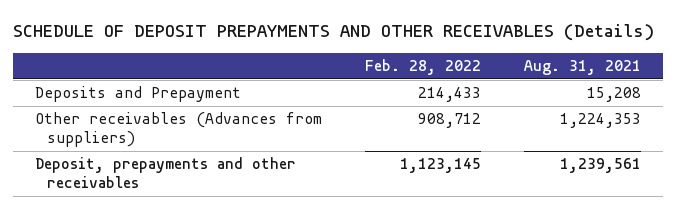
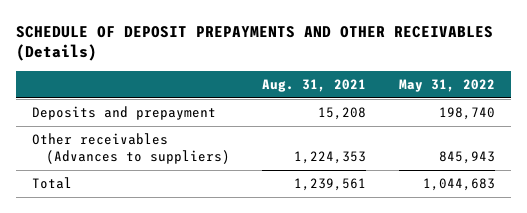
- | Feb. 28, 2022 | Aug. 31, 2021
+ | Aug. 31, 2021 | May 31, 2022
- Deposits and Prepayment | 214,433 | 15,208
- Other receivables (Advances from suppliers) | 908,712 | 1,224,353
- Deposit, prepayments and other receivables | 1,123,145 | 1,239,561
+ Deposits and prepayment | 15,208 | 198,740
+ Other receivables (Advances to suppliers) | 1,224,353 | 845,943
+ Total | 1,239,561 | 1,044,683

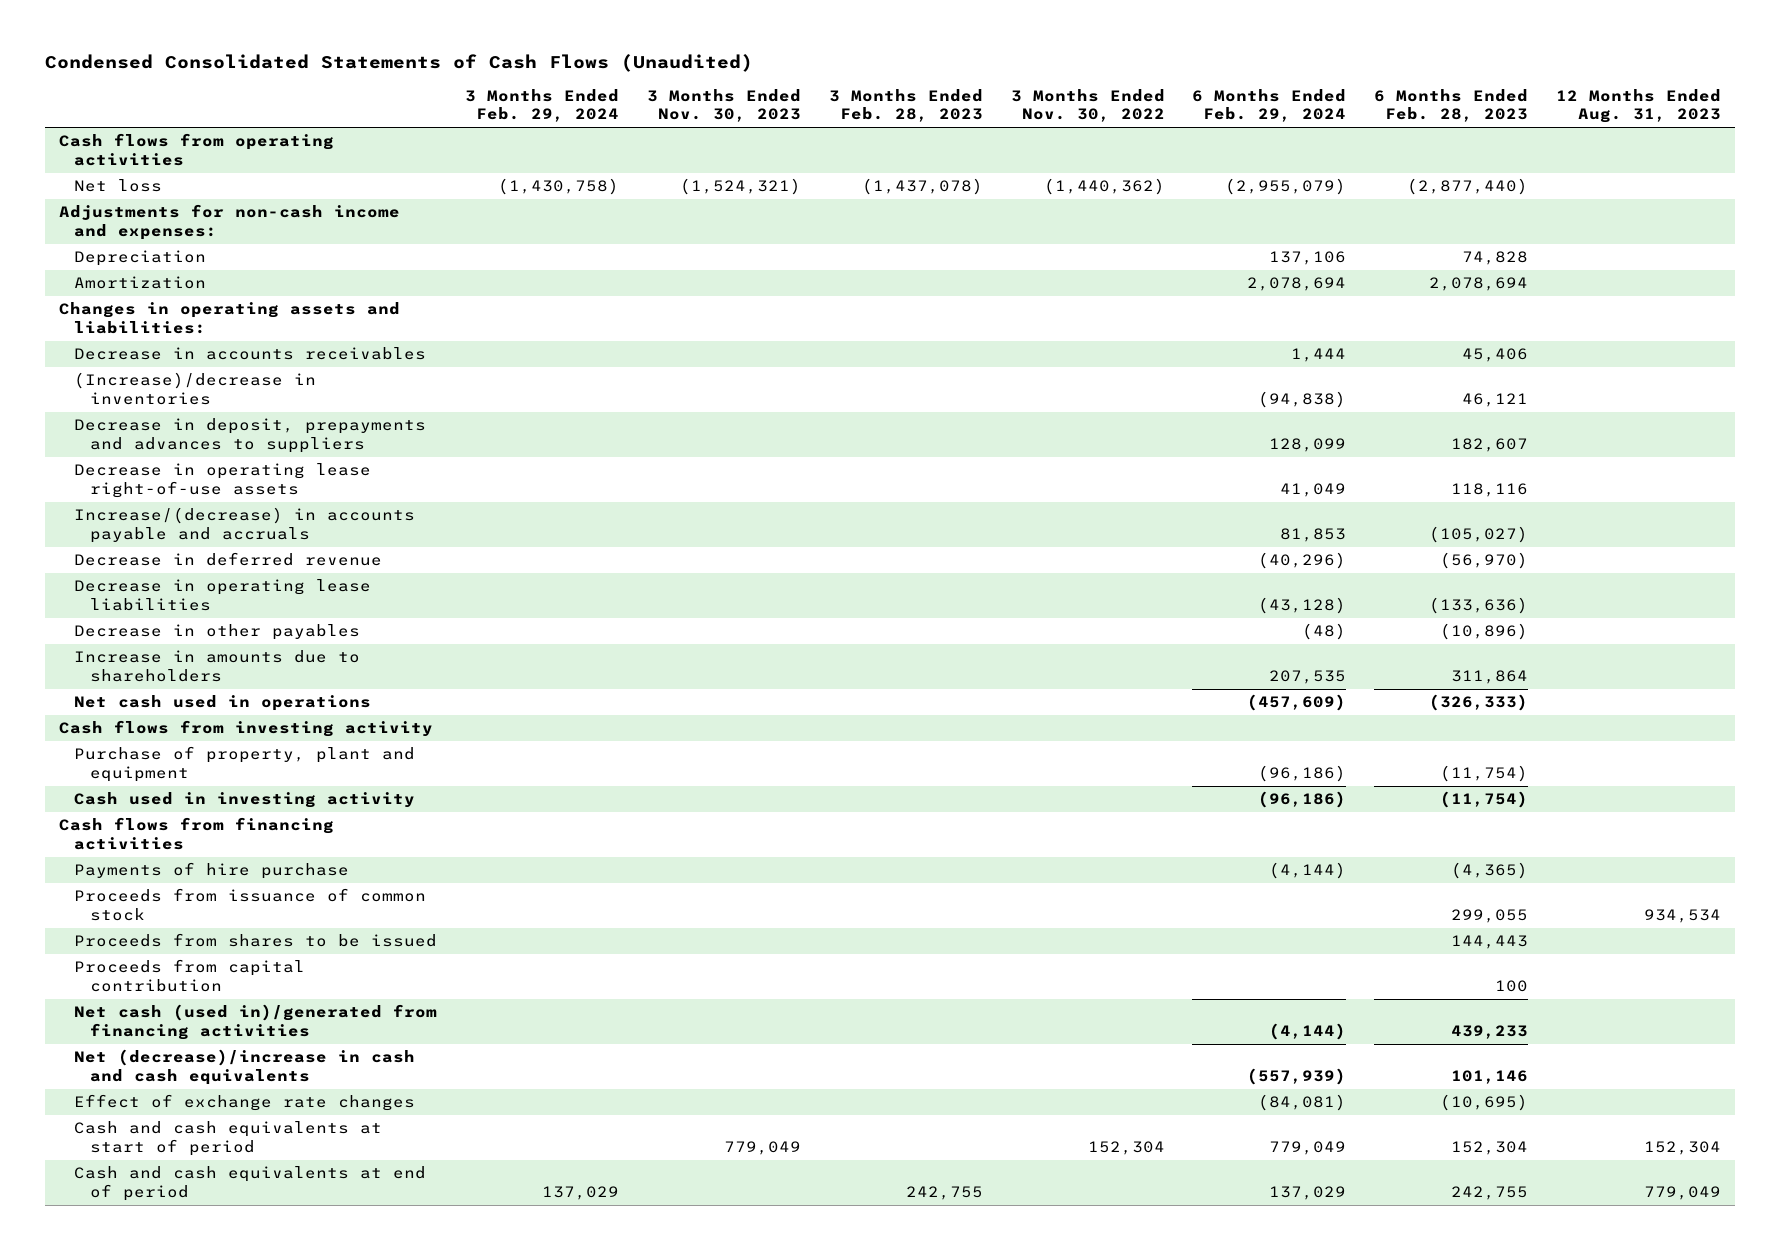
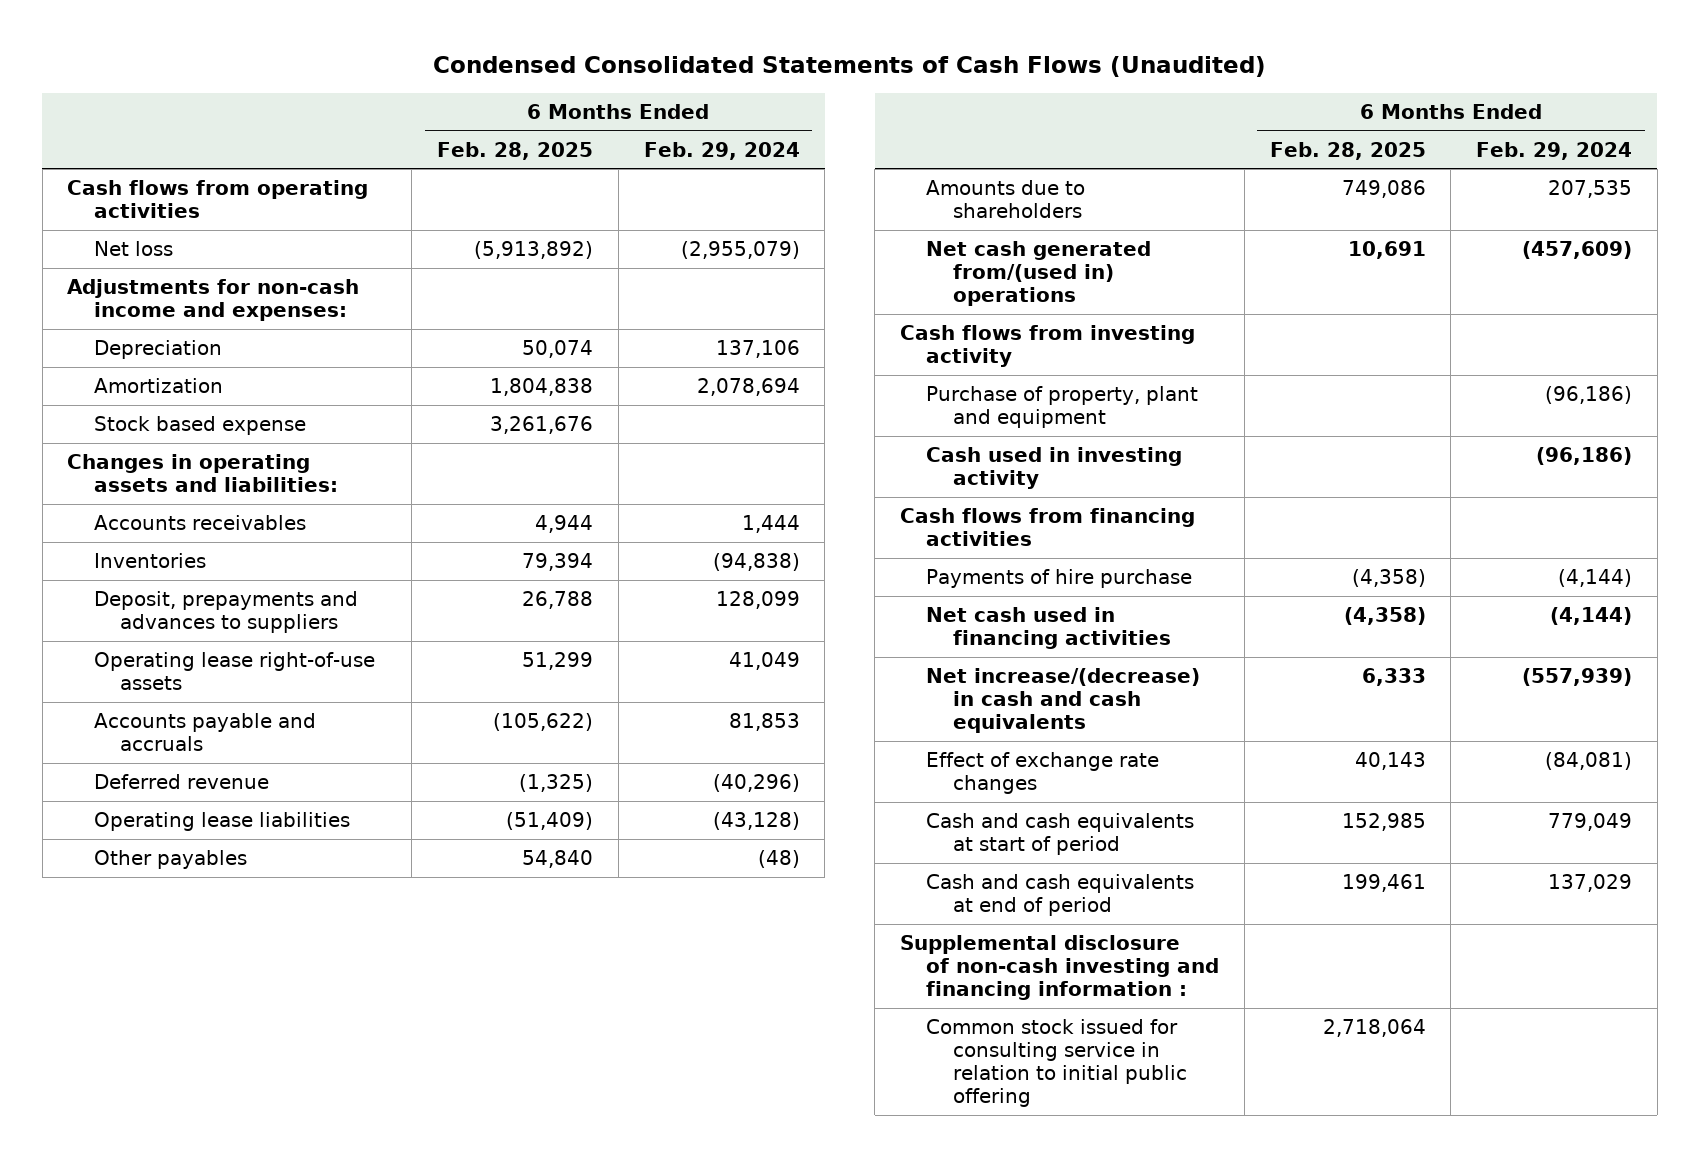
- | 3 Months Ended Feb. 29, 2024 | 3 Months Ended Nov. 30, 2023 | 3 Months Ended Feb. 28, 2023 | 3 Months Ended Nov. 30, 2022 | 6 Months Ended Feb. 29, 2024 | 6 Months Ended Feb. 28, 2023 | 12 Months Ended Aug. 31, 2023
+ | 6 Months Ended Feb. 28, 2025 | 6 Months Ended Feb. 29, 2024
+ Stock based expense | 3,261,676 |
- Decrease in accounts receivables | | | | | 1,444 | 45,406 |
- (Increase)/decrease in inventories | | | | | (94,838) | 46,121 |
- Decrease in deposit, prepayments and advances to suppliers | | | | | 128,099 | 182,607 |
- Decrease in operating lease right-of-use assets | | | | | 41,049 | 118,116 |
- Increase/(decrease) in accounts payable and accruals | | | | | 81,853 | (105,027) |
- Decrease in deferred revenue | | | | | (40,296) | (56,970) |
- Decrease in operating lease liabilities | | | | | (43,128) | (133,636) |
- Decrease in other payables | | | | | (48) | (10,896) |
- Increase in amounts due to shareholders | | | | | 207,535 | 311,864 |
- Net cash used in operations | | | | | (457,609) | (326,333) |
+ Accounts receivables | 4,944 | 1,444
+ Inventories | 79,394 | (94,838)
+ Deposit, prepayments and advances to suppliers | 26,788 | 128,099
+ Operating lease right-of-use assets | 51,299 | 41,049
+ Accounts payable and accruals | (105,622) | 81,853
+ Deferred revenue | (1,325) | (40,296)
+ Operating lease liabilities | (51,409) | (43,128)
+ Other payables | 54,840 | (48)
+ Amounts due to shareholders | 749,086 | 207,535
+ Net cash generated from/(used in) operations | 10,691 | (457,609)
- Proceeds from issuance of common stock | | | | | | 299,055 | 934,534
- Proceeds from shares to be issued | | | | | | 144,443 |
- Proceeds from capital contribution | | | | | | 100 |
- Net cash (used in)/generated from financing activities | | | | | (4,144) | 439,233 |
- Net (decrease)/increase in cash and cash equivalents | | | | | (557,939) | 101,146 |
+ Net cash used in financing activities | (4,358) | (4,144)
+ Net increase/(decrease) in cash and cash equivalents | 6,333 | (557,939)
+ Supplemental disclosure of non-cash investing and financing information :
+ Common stock issued for consulting service in relation to initial public offering | 2,718,064 |

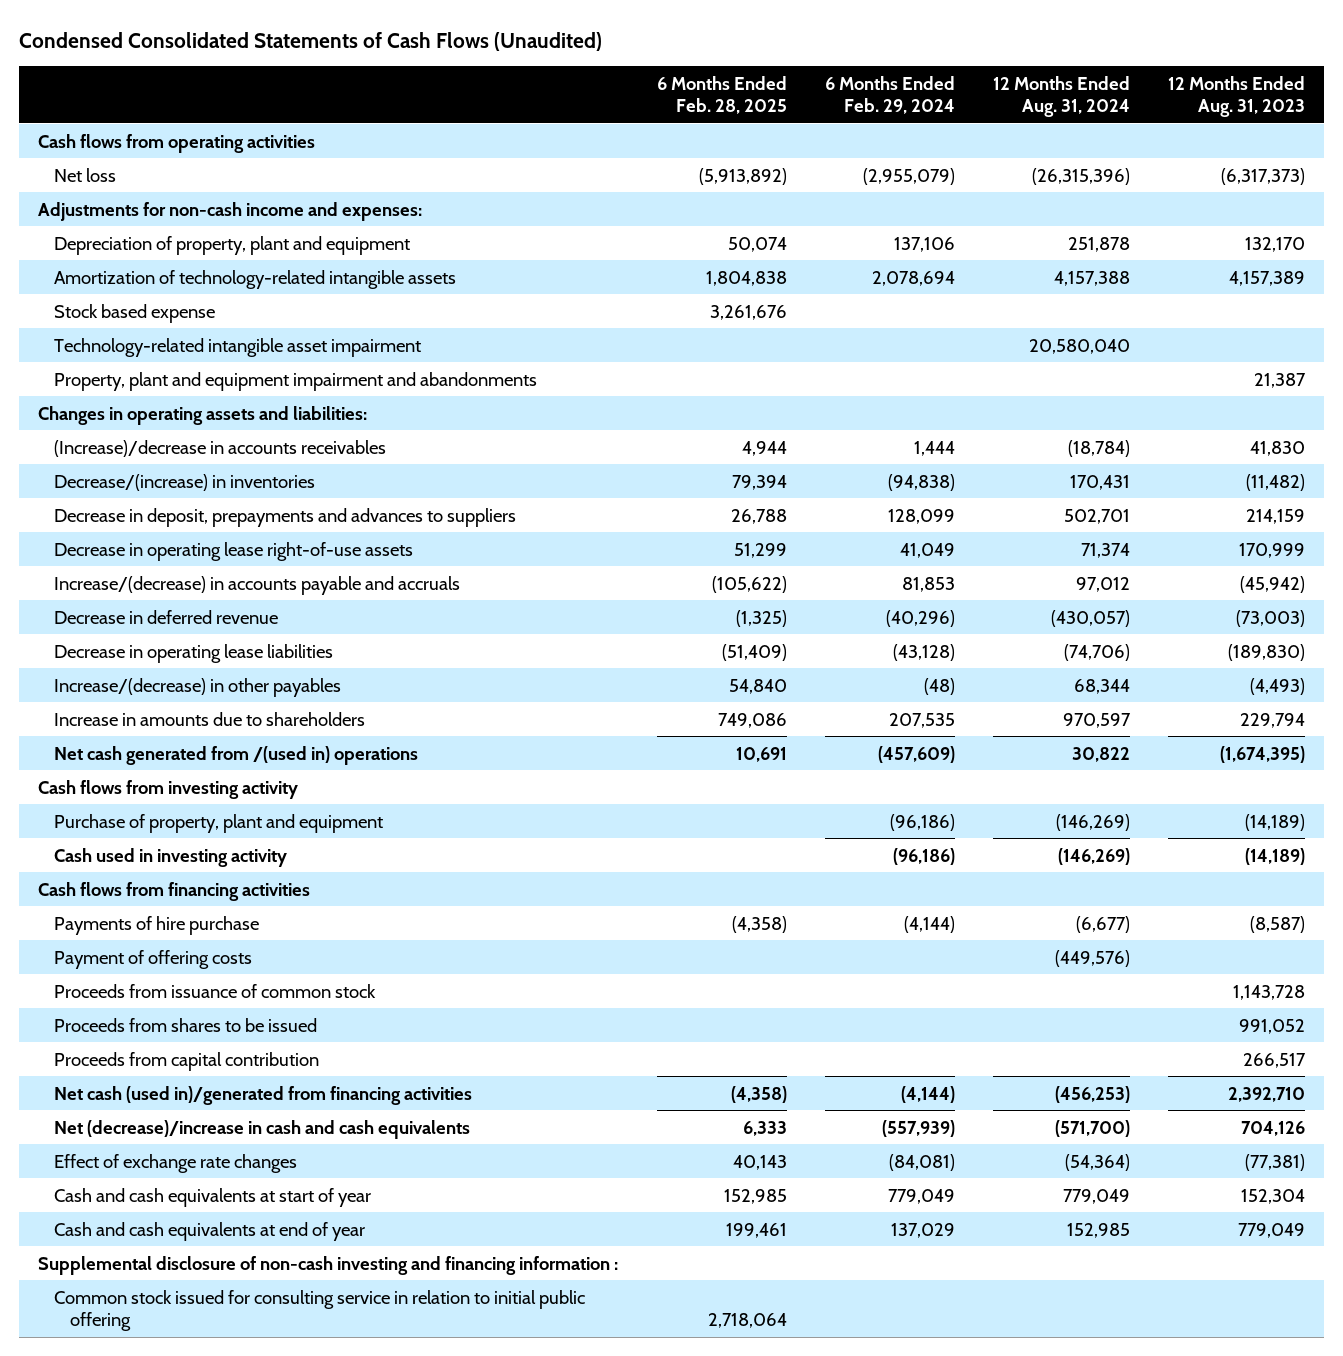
- | 6 Months Ended Feb. 28, 2025 | 6 Months Ended Feb. 29, 2024
+ | 6 Months Ended Feb. 28, 2025 | 6 Months Ended Feb. 29, 2024 | 12 Months Ended Aug. 31, 2024 | 12 Months Ended Aug. 31, 2023
- Depreciation | 50,074 | 137,106
- Amortization | 1,804,838 | 2,078,694
+ Depreciation of property, plant and equipment | 50,074 | 137,106 | 251,878 | 132,170
+ Amortization of technology-related intangible assets | 1,804,838 | 2,078,694 | 4,157,388 | 4,157,389
+ Technology-related intangible asset impairment | | | 20,580,040 |
+ Property, plant and equipment impairment and abandonments | | | | 21,387
- Accounts receivables | 4,944 | 1,444
- Inventories | 79,394 | (94,838)
- Deposit, prepayments and advances to suppliers | 26,788 | 128,099
- Operating lease right-of-use assets | 51,299 | 41,049
- Accounts payable and accruals | (105,622) | 81,853
- Deferred revenue | (1,325) | (40,296)
- Operating lease liabilities | (51,409) | (43,128)
- Other payables | 54,840 | (48)
- Amounts due to shareholders | 749,086 | 207,535
- Net cash generated from/(used in) operations | 10,691 | (457,609)
+ (Increase)/decrease in accounts receivables | 4,944 | 1,444 | (18,784) | 41,830
+ Decrease/(increase) in inventories | 79,394 | (94,838) | 170,431 | (11,482)
+ Decrease in deposit, prepayments and advances to suppliers | 26,788 | 128,099 | 502,701 | 214,159
+ Decrease in operating lease right-of-use assets | 51,299 | 41,049 | 71,374 | 170,999
+ Increase/(decrease) in accounts payable and accruals | (105,622) | 81,853 | 97,012 | (45,942)
+ Decrease in deferred revenue | (1,325) | (40,296) | (430,057) | (73,003)
+ Decrease in operating lease liabilities | (51,409) | (43,128) | (74,706) | (189,830)
+ Increase/(decrease) in other payables | 54,840 | (48) | 68,344 | (4,493)
+ Increase in amounts due to shareholders | 749,086 | 207,535 | 970,597 | 229,794
+ Net cash generated from /(used in) operations | 10,691 | (457,609) | 30,822 | (1,674,395)
- Net cash used in financing activities | (4,358) | (4,144)
- Net increase/(decrease) in cash and cash equivalents | 6,333 | (557,939)
+ Payment of offering costs | | | (449,576) |
+ Proceeds from issuance of common stock | | | | 1,143,728
+ Proceeds from shares to be issued | | | | 991,052
+ Proceeds from capital contribution | | | | 266,517
+ Net cash (used in)/generated from financing activities | (4,358) | (4,144) | (456,253) | 2,392,710
+ Net (decrease)/increase in cash and cash equivalents | 6,333 | (557,939) | (571,700) | 704,126
- Cash and cash equivalents at start of period | 152,985 | 779,049
- Cash and cash equivalents at end of period | 199,461 | 137,029
+ Cash and cash equivalents at start of year | 152,985 | 779,049 | 779,049 | 152,304
+ Cash and cash equivalents at end of year | 199,461 | 137,029 | 152,985 | 779,049

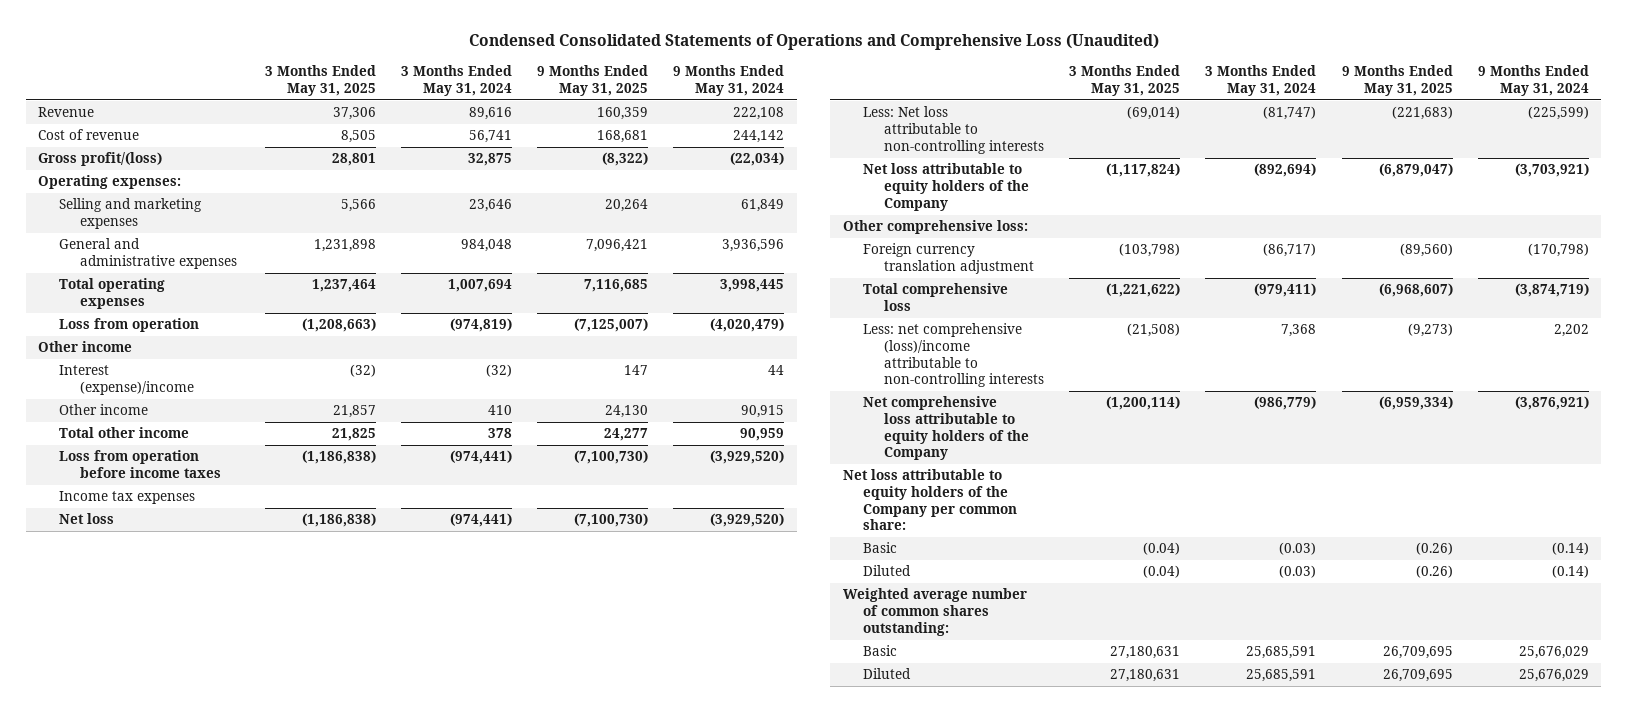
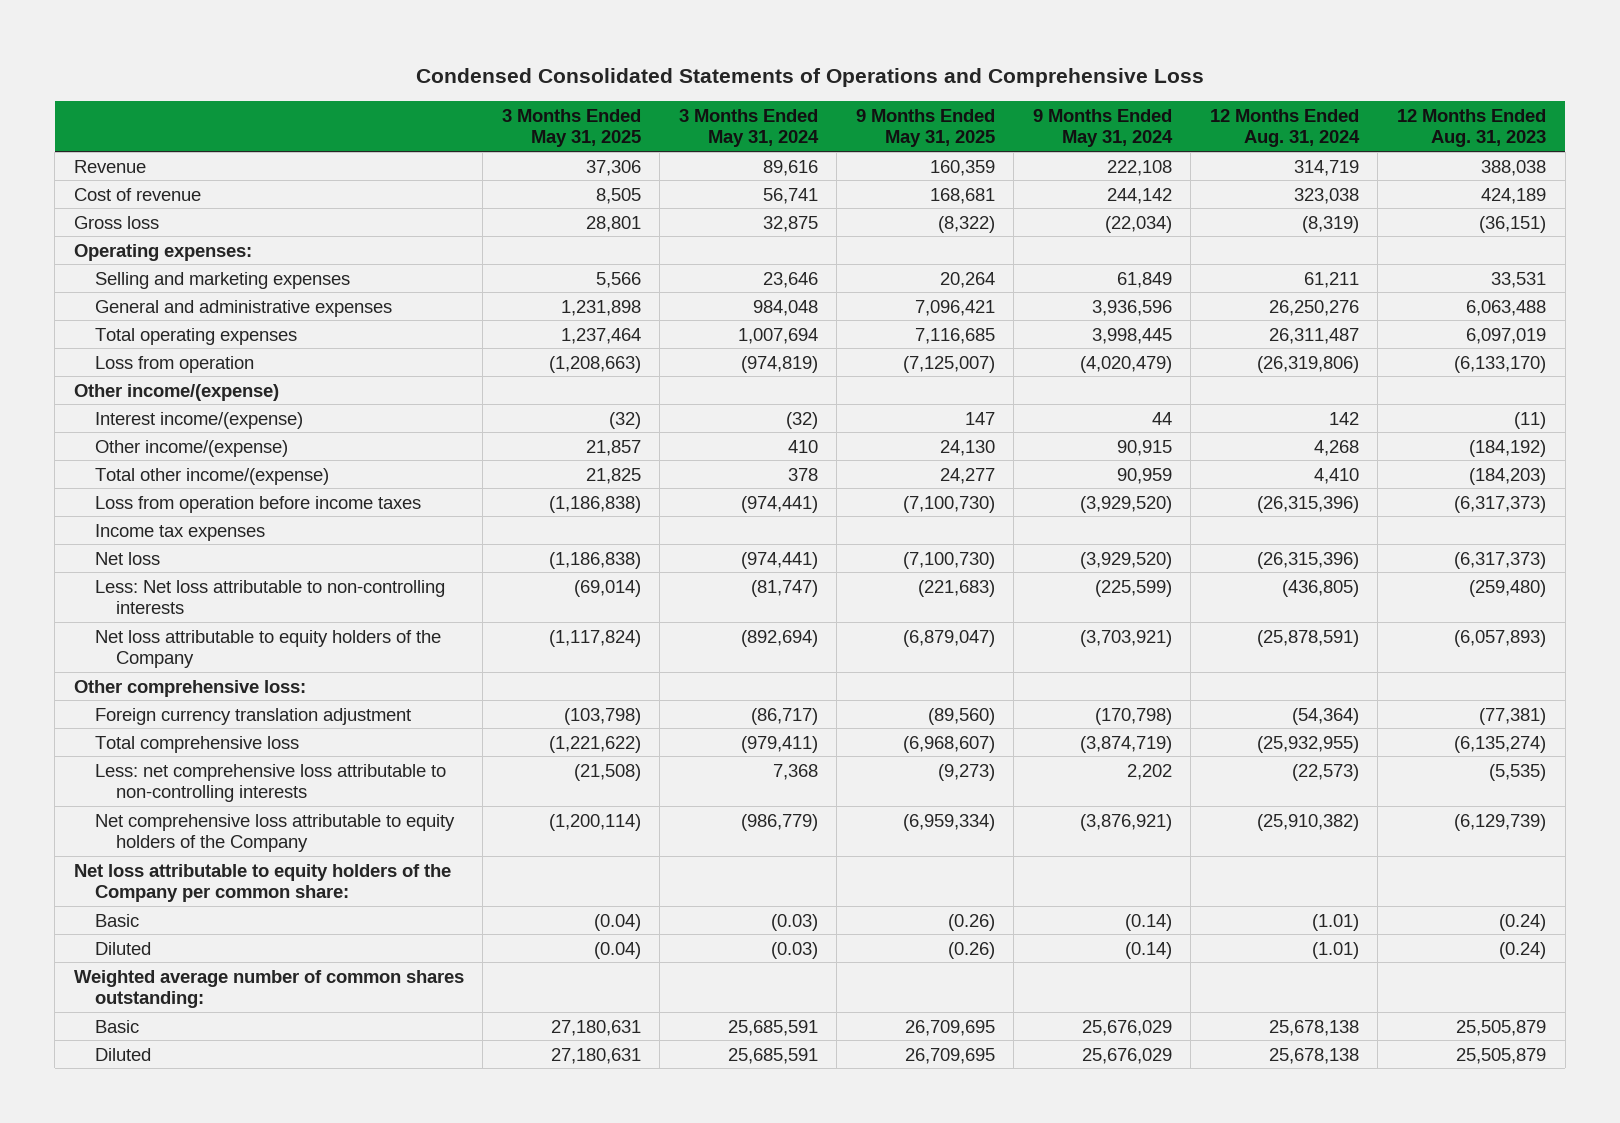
- Condensed Consolidated Statements of Operations and Comprehensive Loss (Unaudited)
+ Condensed Consolidated Statements of Operations and Comprehensive Loss
- | 3 Months Ended May 31, 2025 | 3 Months Ended May 31, 2024 | 9 Months Ended May 31, 2025 | 9 Months Ended May 31, 2024
+ | 3 Months Ended May 31, 2025 | 3 Months Ended May 31, 2024 | 9 Months Ended May 31, 2025 | 9 Months Ended May 31, 2024 | 12 Months Ended Aug. 31, 2024 | 12 Months Ended Aug. 31, 2023
- Gross profit/(loss) | 28,801 | 32,875 | (8,322) | (22,034)
+ Gross loss | 28,801 | 32,875 | (8,322) | (22,034) | (8,319) | (36,151)
- Other income
- Interest (expense)/income | (32) | (32) | 147 | 44
- Other income | 21,857 | 410 | 24,130 | 90,915
- Total other income | 21,825 | 378 | 24,277 | 90,959
+ Other income/(expense)
+ Interest income/(expense) | (32) | (32) | 147 | 44 | 142 | (11)
+ Other income/(expense) | 21,857 | 410 | 24,130 | 90,915 | 4,268 | (184,192)
+ Total other income/(expense) | 21,825 | 378 | 24,277 | 90,959 | 4,410 | (184,203)
- Less: net comprehensive (loss)/income attributable to non-controlling interests | (21,508) | 7,368 | (9,273) | 2,202
+ Less: net comprehensive loss attributable to non-controlling interests | (21,508) | 7,368 | (9,273) | 2,202 | (22,573) | (5,535)

